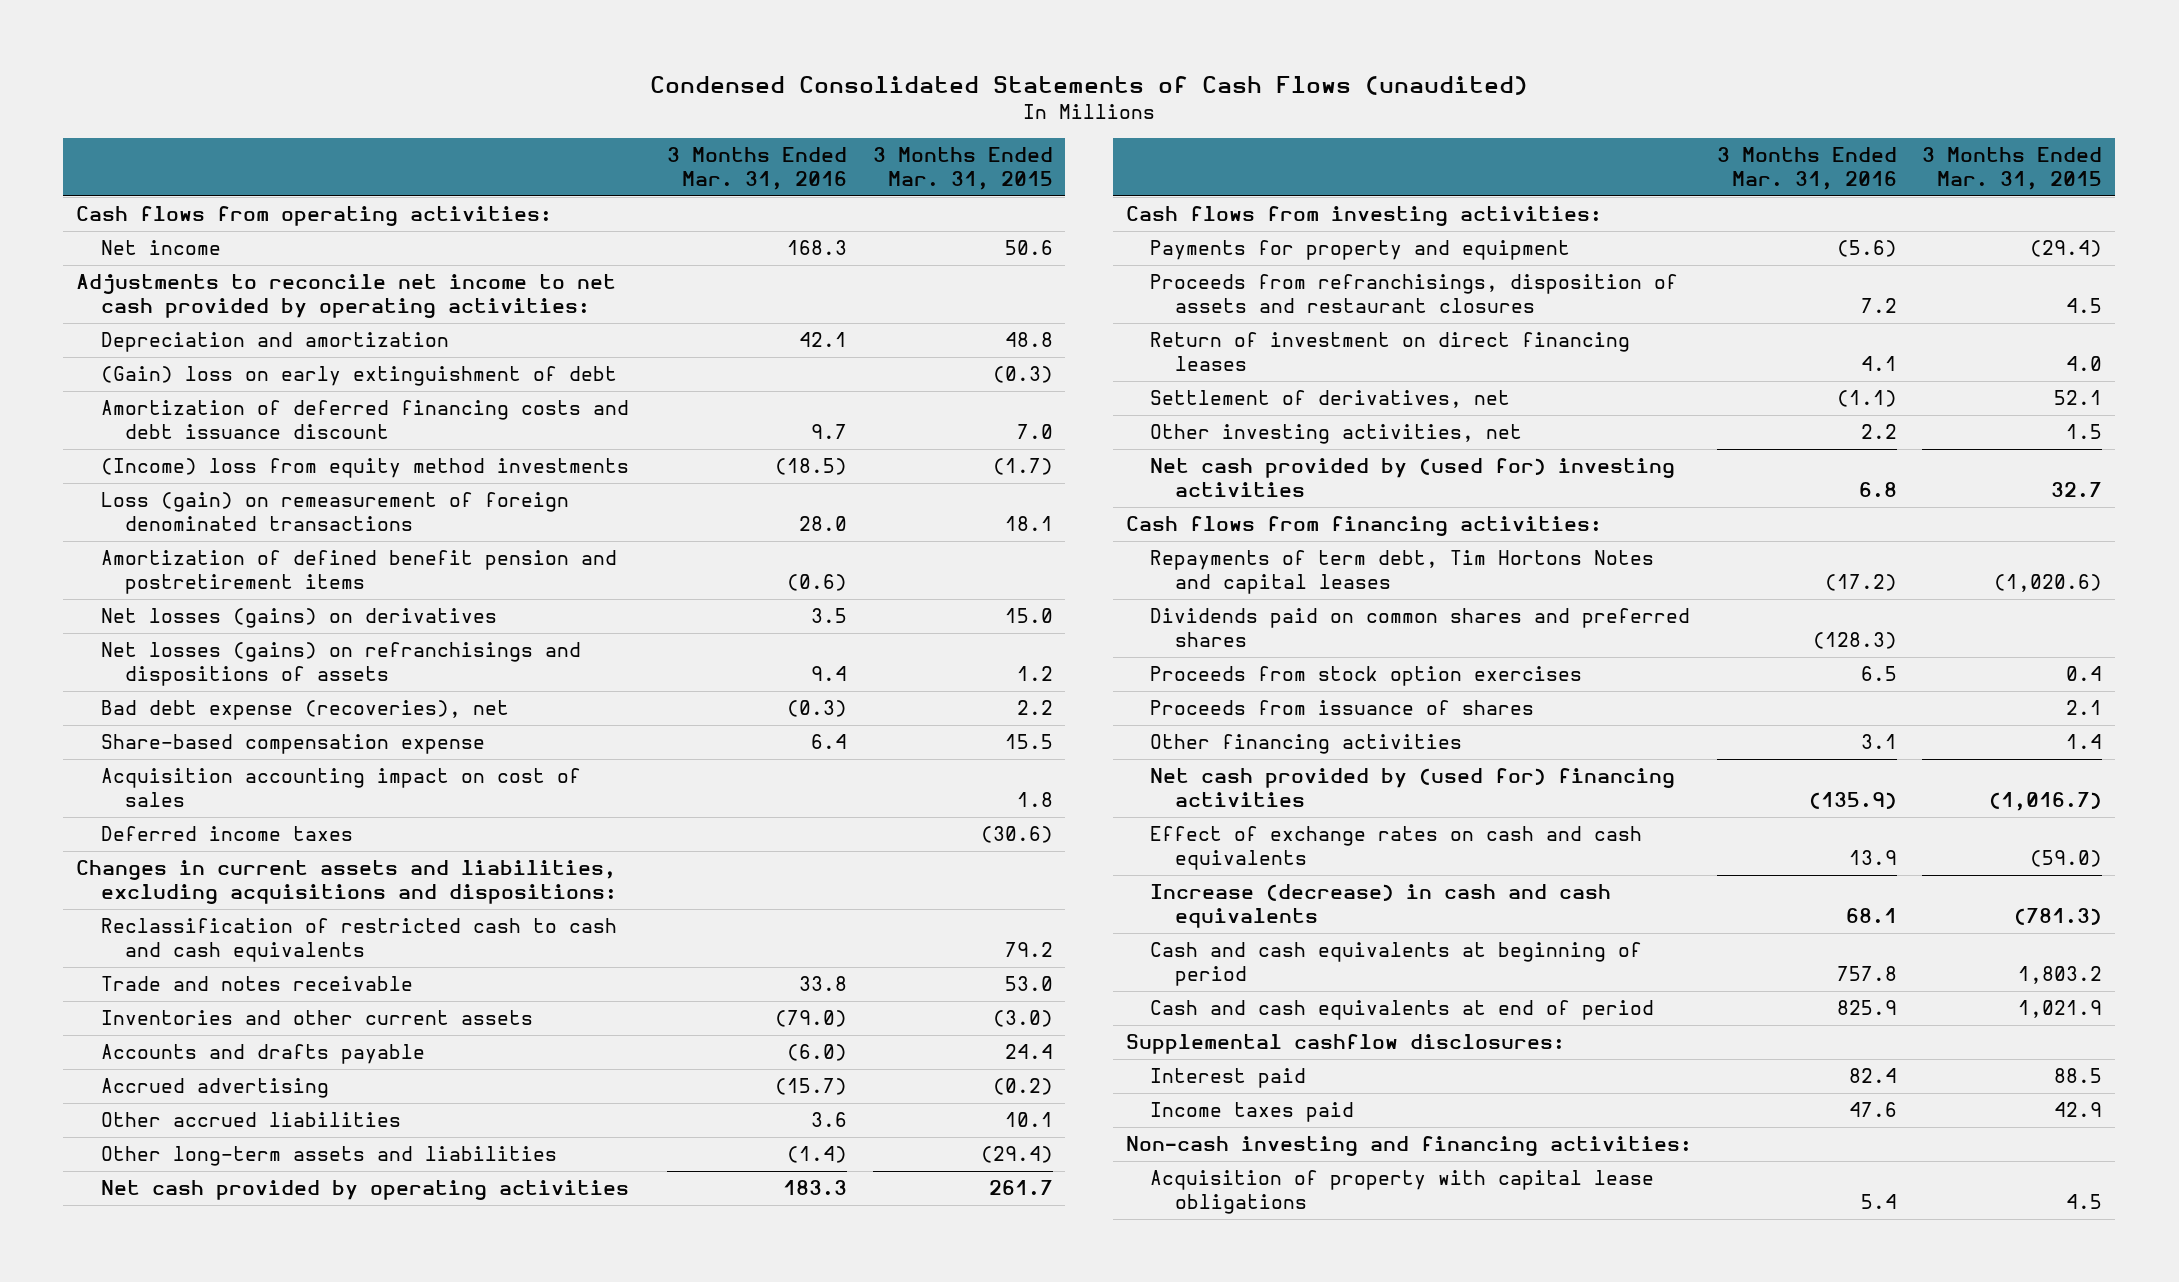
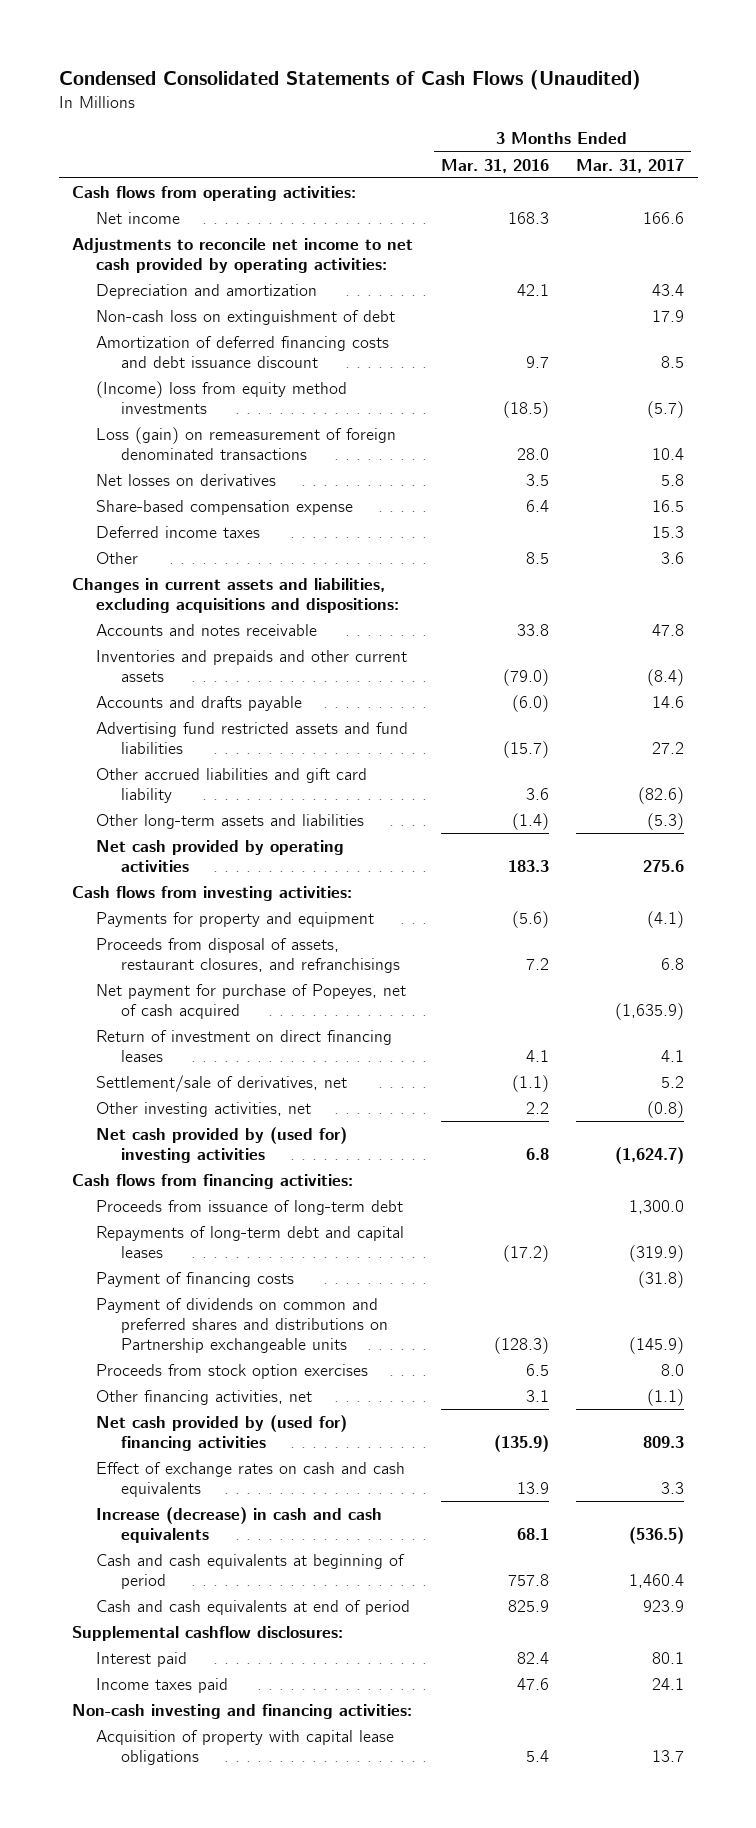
- Condensed Consolidated Statements of Cash Flows (unaudited)
+ Condensed Consolidated Statements of Cash Flows (Unaudited)
- | 3 Months Ended Mar. 31, 2016 | 3 Months Ended Mar. 31, 2015
+ | 3 Months Ended Mar. 31, 2016 | 3 Months Ended Mar. 31, 2017
- (Gain) loss on early extinguishment of debt | | (0.3)
+ Non-cash loss on extinguishment of debt | | 17.9
- Amortization of defined benefit pension and postretirement items | (0.6) |
- Net losses (gains) on derivatives | 3.5 | 15.0
- Net losses (gains) on refranchisings and dispositions of assets | 9.4 | 1.2
- Bad debt expense (recoveries), net | (0.3) | 2.2
+ Net losses on derivatives | 3.5 | 5.8
- Acquisition accounting impact on cost of sales | | 1.8
+ Other | 8.5 | 3.6
- Reclassification of restricted cash to cash and cash equivalents | | 79.2
- Trade and notes receivable | 33.8 | 53.0
- Inventories and other current assets | (79.0) | (3.0)
+ Accounts and notes receivable | 33.8 | 47.8
+ Inventories and prepaids and other current assets | (79.0) | (8.4)
- Accrued advertising | (15.7) | (0.2)
- Other accrued liabilities | 3.6 | 10.1
+ Advertising fund restricted assets and fund liabilities | (15.7) | 27.2
+ Other accrued liabilities and gift card liability | 3.6 | (82.6)
- Proceeds from refranchisings, disposition of assets and restaurant closures | 7.2 | 4.5
+ Proceeds from disposal of assets, restaurant closures, and refranchisings | 7.2 | 6.8
+ Net payment for purchase of Popeyes, net of cash acquired | | (1,635.9)
- Settlement of derivatives, net | (1.1) | 52.1
+ Settlement/sale of derivatives, net | (1.1) | 5.2
- Repayments of term debt, Tim Hortons Notes and capital leases | (17.2) | (1,020.6)
- Dividends paid on common shares and preferred shares | (128.3) |
+ Proceeds from issuance of long-term debt | | 1,300.0
+ Repayments of long-term debt and capital leases | (17.2) | (319.9)
+ Payment of financing costs | | (31.8)
+ Payment of dividends on common and preferred shares and distributions on Partnership exchangeable units | (128.3) | (145.9)
- Proceeds from issuance of shares | | 2.1
- Other financing activities | 3.1 | 1.4
+ Other financing activities, net | 3.1 | (1.1)

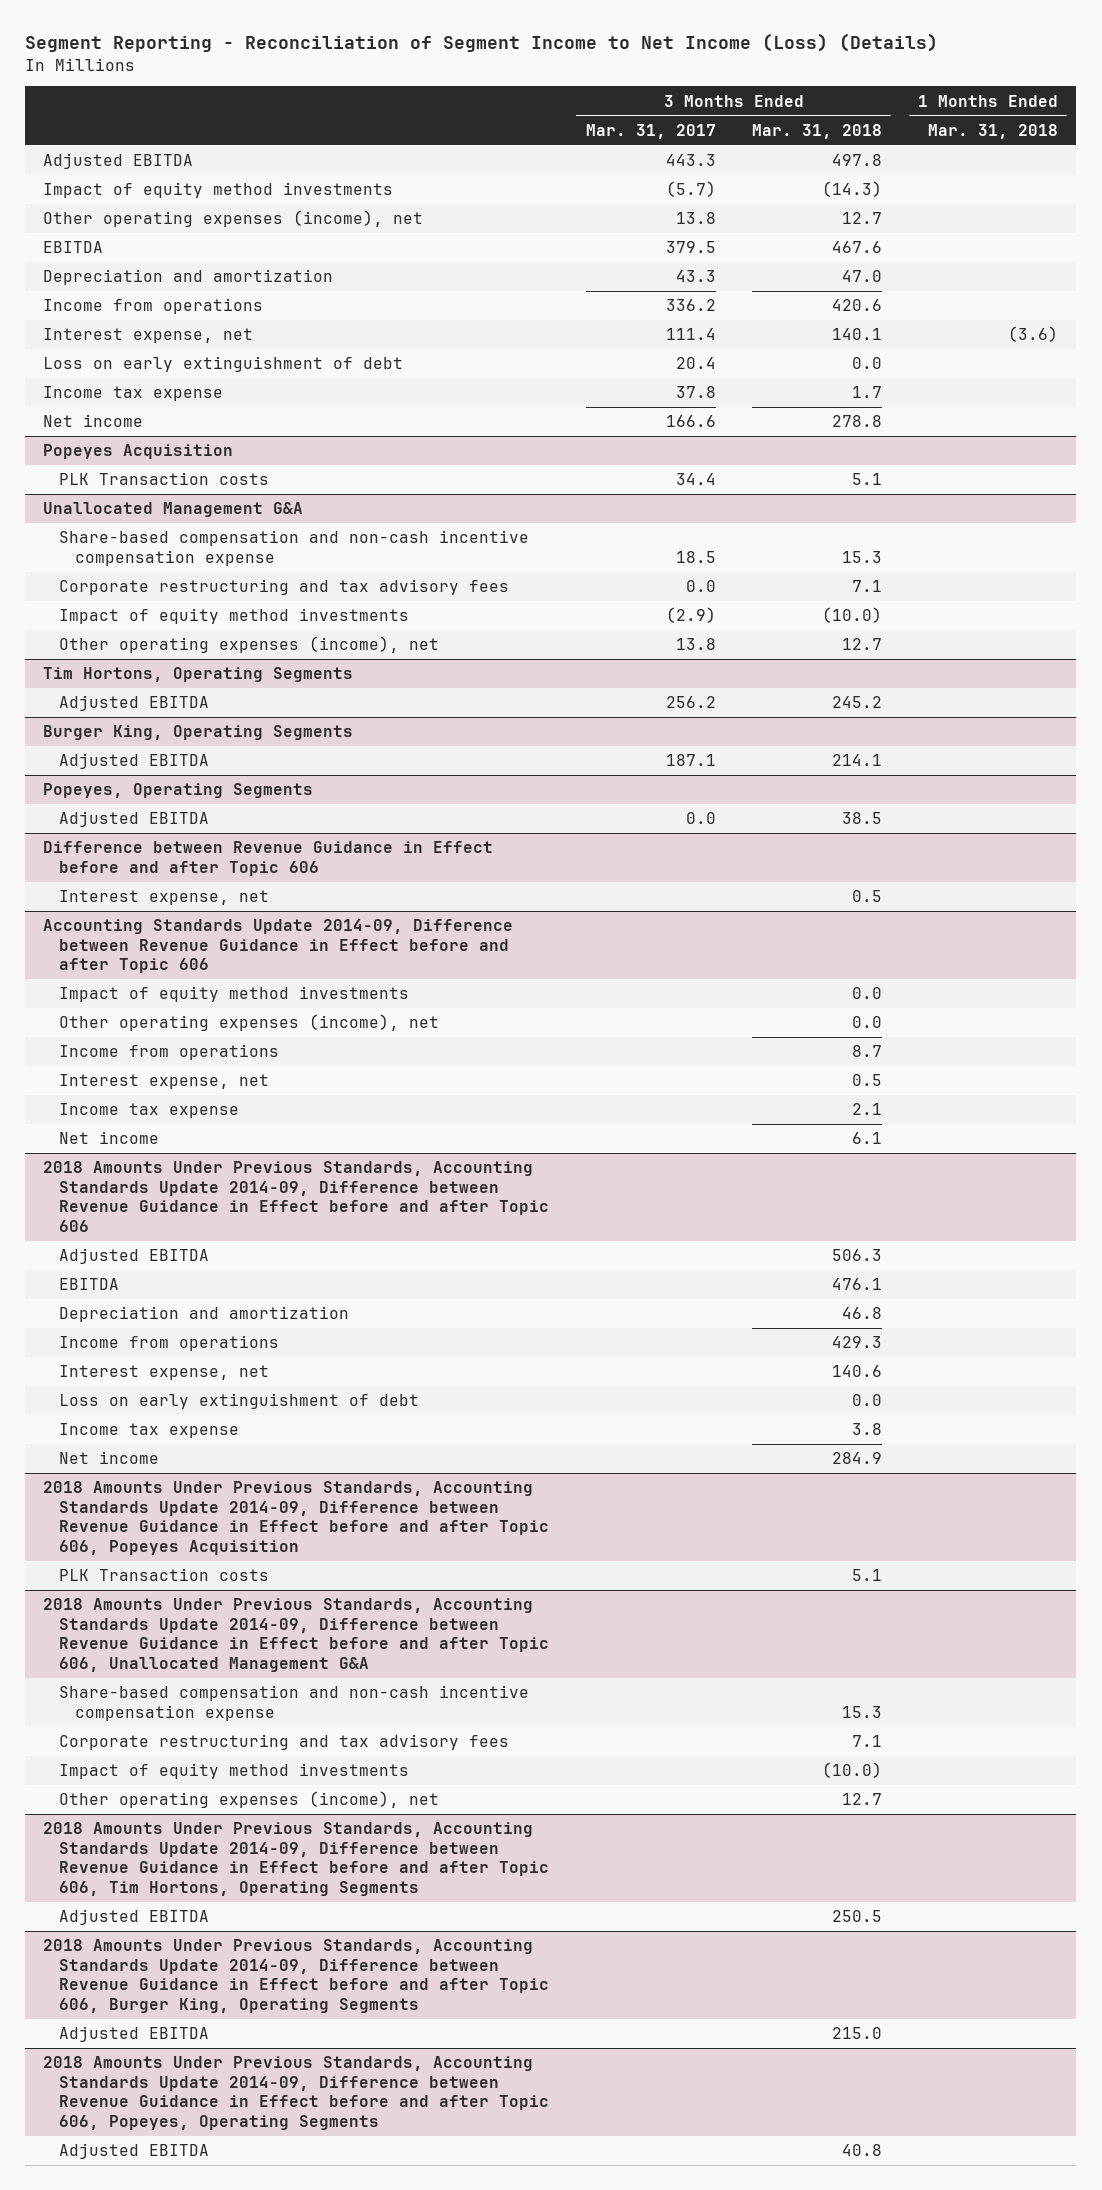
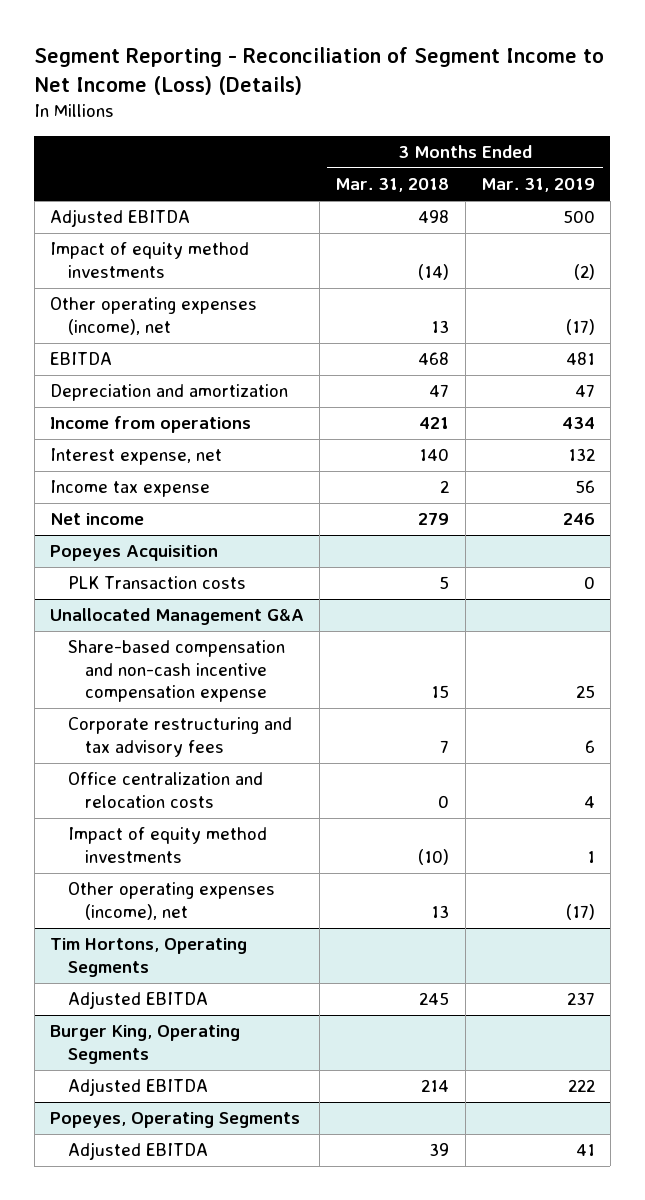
- | 3 Months Ended Mar. 31, 2017 | 3 Months Ended Mar. 31, 2018 | 1 Months Ended Mar. 31, 2018
+ | 3 Months Ended Mar. 31, 2018 | 3 Months Ended Mar. 31, 2019
- Adjusted EBITDA | 443.3 | 497.8 |
- Impact of equity method investments | (5.7) | (14.3) |
- Other operating expenses (income), net | 13.8 | 12.7 |
- EBITDA | 379.5 | 467.6 |
- Depreciation and amortization | 43.3 | 47.0 |
- Income from operations | 336.2 | 420.6 |
- Interest expense, net | 111.4 | 140.1 | (3.6)
- Loss on early extinguishment of debt | 20.4 | 0.0 |
- Income tax expense | 37.8 | 1.7 |
- Net income | 166.6 | 278.8 |
+ Adjusted EBITDA | 498 | 500
+ Impact of equity method investments | (14) | (2)
+ Other operating expenses (income), net | 13 | (17)
+ EBITDA | 468 | 481
+ Depreciation and amortization | 47 | 47
+ Income from operations | 421 | 434
+ Interest expense, net | 140 | 132
+ Income tax expense | 2 | 56
+ Net income | 279 | 246
@ Popeyes Acquisition
- PLK Transaction costs | 34.4 | 5.1 |
+ PLK Transaction costs | 5 | 0
@ Unallocated Management G&A
- Share-based compensation and non-cash incentive compensation expense | 18.5 | 15.3 |
- Corporate restructuring and tax advisory fees | 0.0 | 7.1 |
- Impact of equity method investments | (2.9) | (10.0) |
- Other operating expenses (income), net | 13.8 | 12.7 |
+ Share-based compensation and non-cash incentive compensation expense | 15 | 25
+ Corporate restructuring and tax advisory fees | 7 | 6
+ Office centralization and relocation costs | 0 | 4
+ Impact of equity method investments | (10) | 1
+ Other operating expenses (income), net | 13 | (17)
@ Tim Hortons, Operating Segments
- Adjusted EBITDA | 256.2 | 245.2 |
+ Adjusted EBITDA | 245 | 237
@ Burger King, Operating Segments
- Adjusted EBITDA | 187.1 | 214.1 |
+ Adjusted EBITDA | 214 | 222
@ Popeyes, Operating Segments
- Adjusted EBITDA | 0.0 | 38.5 |
- Difference between Revenue Guidance in Effect before and after Topic 606
- Interest expense, net | | 0.5 |
- Accounting Standards Update 2014-09, Difference between Revenue Guidance in Effect before and after Topic 606
- Impact of equity method investments | | 0.0 |
- Other operating expenses (income), net | | 0.0 |
- Income from operations | | 8.7 |
- Interest expense, net | | 0.5 |
- Income tax expense | | 2.1 |
- Net income | | 6.1 |
- 2018 Amounts Under Previous Standards, Accounting Standards Update 2014-09, Difference between Revenue Guidance in Effect before and after Topic 606
- Adjusted EBITDA | | 506.3 |
- EBITDA | | 476.1 |
- Depreciation and amortization | | 46.8 |
- Income from operations | | 429.3 |
- Interest expense, net | | 140.6 |
- Loss on early extinguishment of debt | | 0.0 |
- Income tax expense | | 3.8 |
- Net income | | 284.9 |
- 2018 Amounts Under Previous Standards, Accounting Standards Update 2014-09, Difference between Revenue Guidance in Effect before and after Topic 606, Popeyes Acquisition
- PLK Transaction costs | | 5.1 |
- 2018 Amounts Under Previous Standards, Accounting Standards Update 2014-09, Difference between Revenue Guidance in Effect before and after Topic 606, Unallocated Management G&A
- Share-based compensation and non-cash incentive compensation expense | | 15.3 |
- Corporate restructuring and tax advisory fees | | 7.1 |
- Impact of equity method investments | | (10.0) |
- Other operating expenses (income), net | | 12.7 |
- 2018 Amounts Under Previous Standards, Accounting Standards Update 2014-09, Difference between Revenue Guidance in Effect before and after Topic 606, Tim Hortons, Operating Segments
- Adjusted EBITDA | | 250.5 |
- 2018 Amounts Under Previous Standards, Accounting Standards Update 2014-09, Difference between Revenue Guidance in Effect before and after Topic 606, Burger King, Operating Segments
- Adjusted EBITDA | | 215.0 |
- 2018 Amounts Under Previous Standards, Accounting Standards Update 2014-09, Difference between Revenue Guidance in Effect before and after Topic 606, Popeyes, Operating Segments
- Adjusted EBITDA | | 40.8 |
@ Popeyes, Operating Segments
+ Adjusted EBITDA | 39 | 41

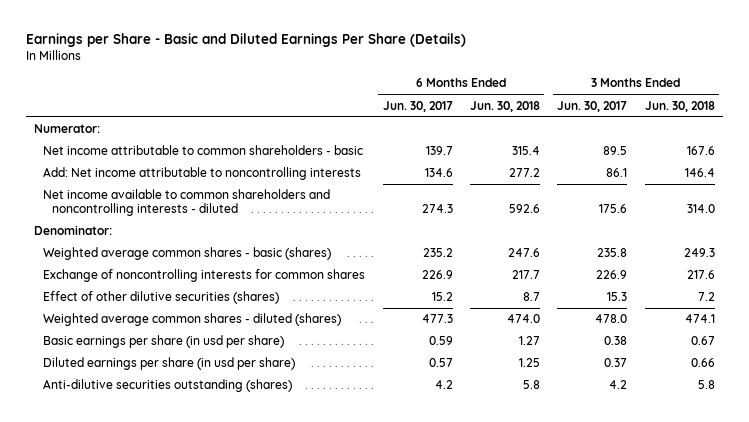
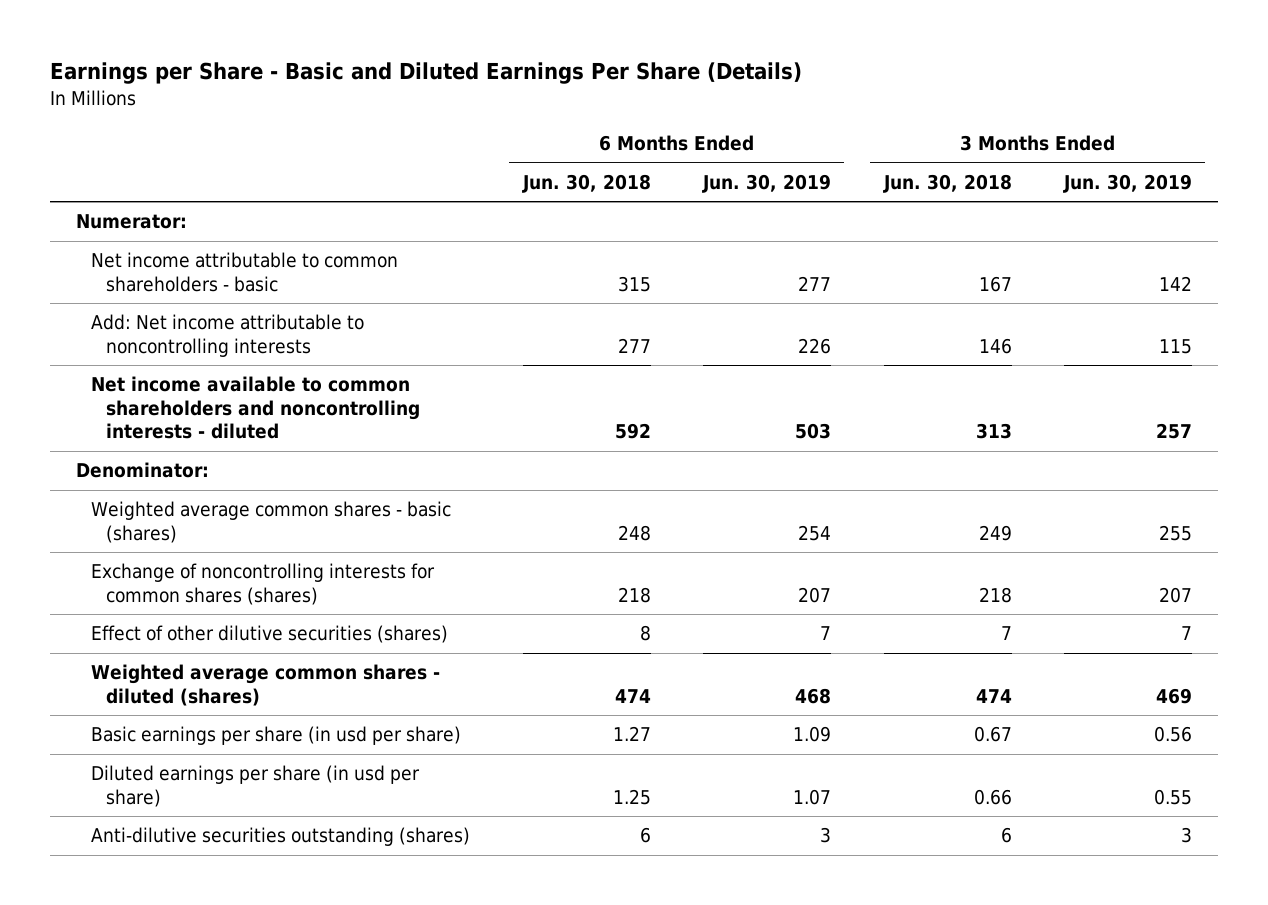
- | 6 Months Ended Jun. 30, 2017 | 6 Months Ended Jun. 30, 2018 | 3 Months Ended Jun. 30, 2017 | 3 Months Ended Jun. 30, 2018
+ | 6 Months Ended Jun. 30, 2018 | 6 Months Ended Jun. 30, 2019 | 3 Months Ended Jun. 30, 2018 | 3 Months Ended Jun. 30, 2019
- Net income attributable to common shareholders - basic | 139.7 | 315.4 | 89.5 | 167.6
- Add: Net income attributable to noncontrolling interests | 134.6 | 277.2 | 86.1 | 146.4
- Net income available to common shareholders and noncontrolling interests - diluted | 274.3 | 592.6 | 175.6 | 314.0
+ Net income attributable to common shareholders - basic | 315 | 277 | 167 | 142
+ Add: Net income attributable to noncontrolling interests | 277 | 226 | 146 | 115
+ Net income available to common shareholders and noncontrolling interests - diluted | 592 | 503 | 313 | 257
- Weighted average common shares - basic (shares) | 235.2 | 247.6 | 235.8 | 249.3
- Exchange of noncontrolling interests for common shares | 226.9 | 217.7 | 226.9 | 217.6
- Effect of other dilutive securities (shares) | 15.2 | 8.7 | 15.3 | 7.2
- Weighted average common shares - diluted (shares) | 477.3 | 474.0 | 478.0 | 474.1
+ Weighted average common shares - basic (shares) | 248 | 254 | 249 | 255
+ Exchange of noncontrolling interests for common shares (shares) | 218 | 207 | 218 | 207
+ Effect of other dilutive securities (shares) | 8 | 7 | 7 | 7
+ Weighted average common shares - diluted (shares) | 474 | 468 | 474 | 469
- Anti-dilutive securities outstanding (shares) | 4.2 | 5.8 | 4.2 | 5.8
+ Anti-dilutive securities outstanding (shares) | 6 | 3 | 6 | 3

